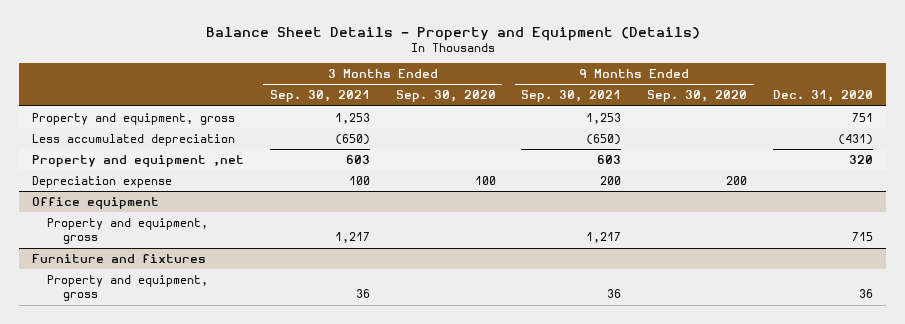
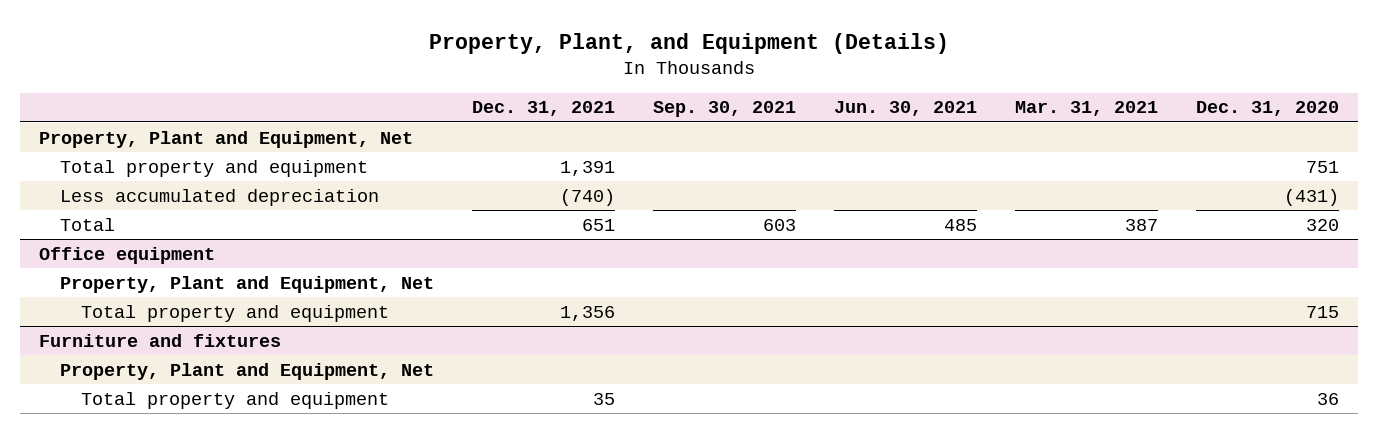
- Balance Sheet Details - Property and Equipment (Details)
+ Property, Plant, and Equipment (Details)
- | 3 Months Ended Sep. 30, 2021 | 3 Months Ended Sep. 30, 2020 | 9 Months Ended Sep. 30, 2021 | 9 Months Ended Sep. 30, 2020 | Dec. 31, 2020
+ | Dec. 31, 2021 | Sep. 30, 2021 | Jun. 30, 2021 | Mar. 31, 2021 | Dec. 31, 2020
- Property and equipment, gross | 1,253 | | 1,253 | | 751
+ Property, Plant and Equipment, Net
+ Total property and equipment | 1,391 | | | | 751
- Property and equipment ,net | 603 | | 603 | | 320
- Depreciation expense | 100 | 100 | 200 | 200 |
+ Total | 651 | 603 | 485 | 387 | 320
@ Office equipment
- Property and equipment, gross | 1,217 | | 1,217 | | 715
+ Property, Plant and Equipment, Net
+ Total property and equipment | 1,356 | | | | 715
@ Furniture and fixtures
- Property and equipment, gross | 36 | | 36 | | 36
+ Property, Plant and Equipment, Net
+ Total property and equipment | 35 | | | | 36

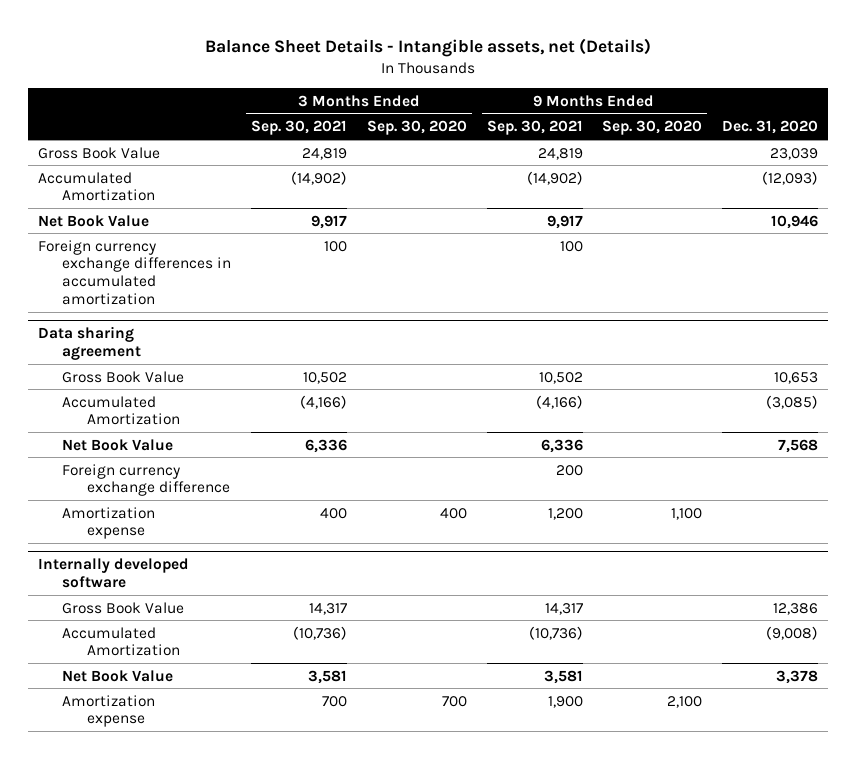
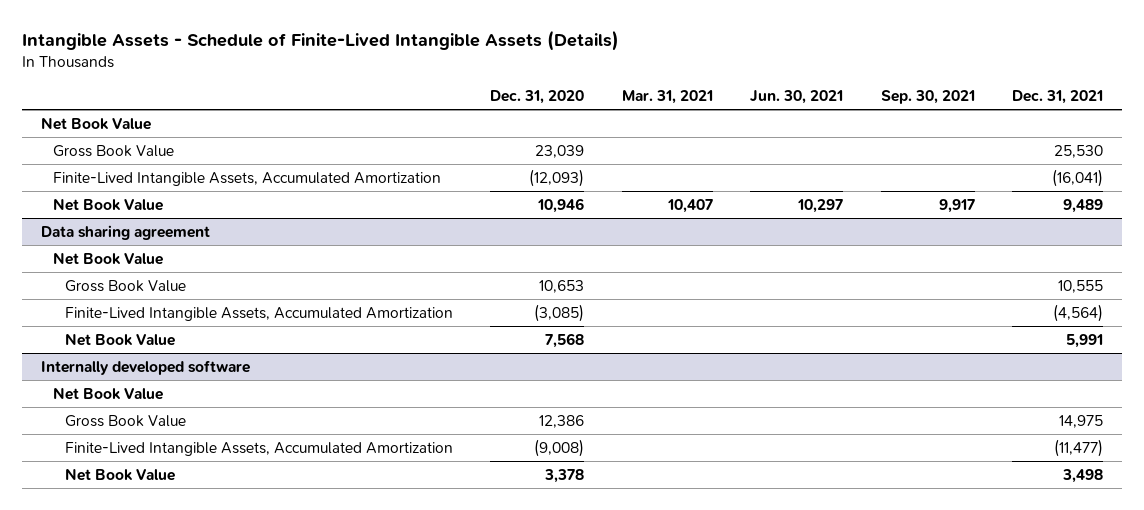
- Balance Sheet Details - Intangible assets, net (Details)
+ Intangible Assets - Schedule of Finite-Lived Intangible Assets (Details)
- | 3 Months Ended Sep. 30, 2021 | 3 Months Ended Sep. 30, 2020 | 9 Months Ended Sep. 30, 2021 | 9 Months Ended Sep. 30, 2020 | Dec. 31, 2020
+ | Dec. 31, 2020 | Mar. 31, 2021 | Jun. 30, 2021 | Sep. 30, 2021 | Dec. 31, 2021
+ Net Book Value
- Accumulated Amortization | (14,902) | | (14,902) | | (12,093)
+ Finite-Lived Intangible Assets, Accumulated Amortization | (12,093) | | | | (16,041)
- Foreign currency exchange differences in accumulated amortization | 100 | | 100 | |
@ Data sharing agreement
+ Net Book Value
- Accumulated Amortization | (4,166) | | (4,166) | | (3,085)
+ Finite-Lived Intangible Assets, Accumulated Amortization | (3,085) | | | | (4,564)
- Foreign currency exchange difference | | | 200 | |
- Amortization expense | 400 | 400 | 1,200 | 1,100 |
@ Internally developed software
+ Net Book Value
- Accumulated Amortization | (10,736) | | (10,736) | | (9,008)
+ Finite-Lived Intangible Assets, Accumulated Amortization | (9,008) | | | | (11,477)
- Amortization expense | 700 | 700 | 1,900 | 2,100 |

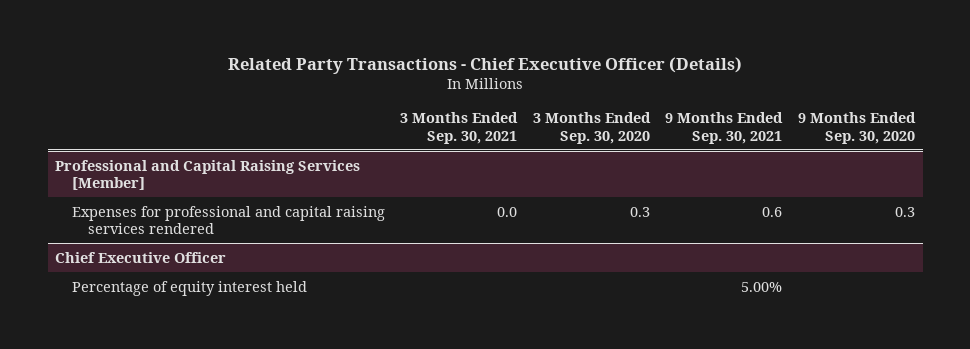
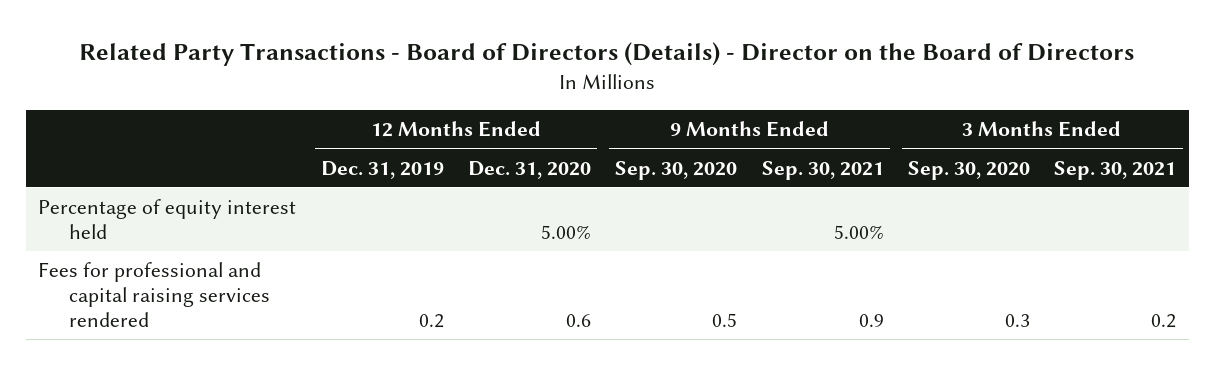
- Related Party Transactions - Chief Executive Officer (Details)
+ Related Party Transactions - Board of Directors (Details) - Director on the Board of Directors
- | 3 Months Ended Sep. 30, 2021 | 3 Months Ended Sep. 30, 2020 | 9 Months Ended Sep. 30, 2021 | 9 Months Ended Sep. 30, 2020
+ | 12 Months Ended Dec. 31, 2019 | 12 Months Ended Dec. 31, 2020 | 9 Months Ended Sep. 30, 2020 | 9 Months Ended Sep. 30, 2021 | 3 Months Ended Sep. 30, 2020 | 3 Months Ended Sep. 30, 2021
- Professional and Capital Raising Services [Member]
- Expenses for professional and capital raising services rendered | 0.0 | 0.3 | 0.6 | 0.3
- Chief Executive Officer
+ Fees for professional and capital raising services rendered | 0.2 | 0.6 | 0.5 | 0.9 | 0.3 | 0.2

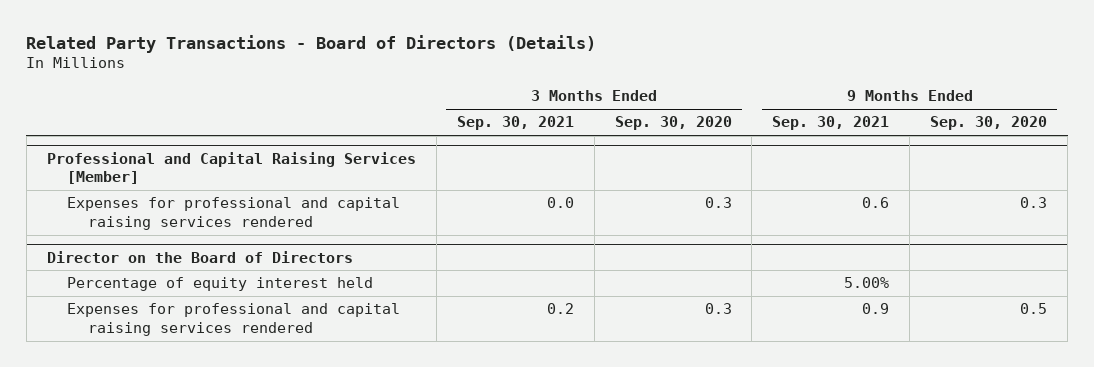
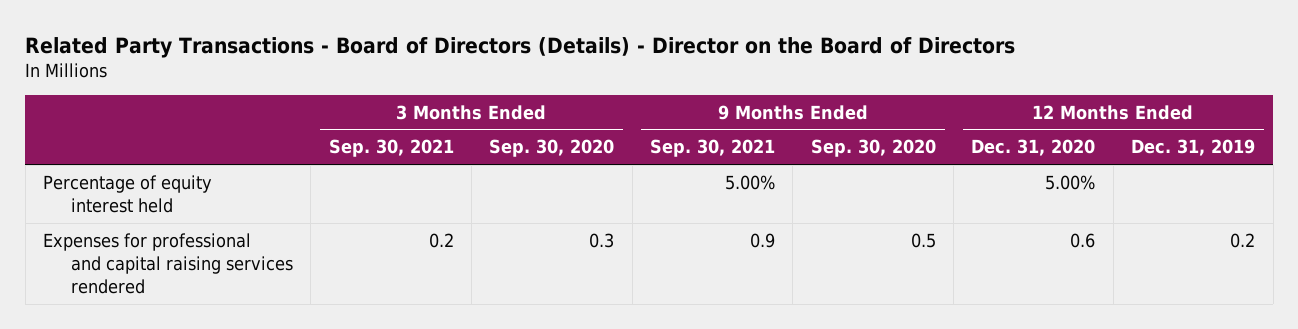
- Related Party Transactions - Board of Directors (Details)
+ Related Party Transactions - Board of Directors (Details) - Director on the Board of Directors
- | 3 Months Ended Sep. 30, 2021 | 3 Months Ended Sep. 30, 2020 | 9 Months Ended Sep. 30, 2021 | 9 Months Ended Sep. 30, 2020
+ | 3 Months Ended Sep. 30, 2021 | 3 Months Ended Sep. 30, 2020 | 9 Months Ended Sep. 30, 2021 | 9 Months Ended Sep. 30, 2020 | 12 Months Ended Dec. 31, 2020 | 12 Months Ended Dec. 31, 2019
- Professional and Capital Raising Services [Member]
- Expenses for professional and capital raising services rendered | 0.0 | 0.3 | 0.6 | 0.3
- Director on the Board of Directors

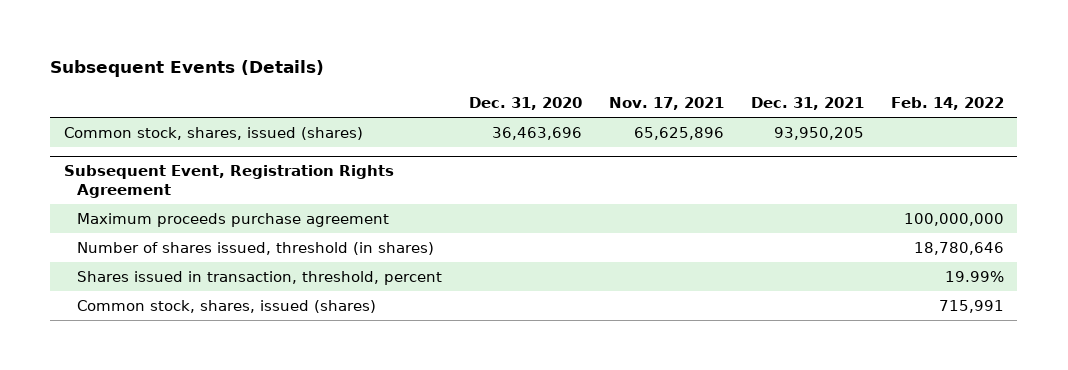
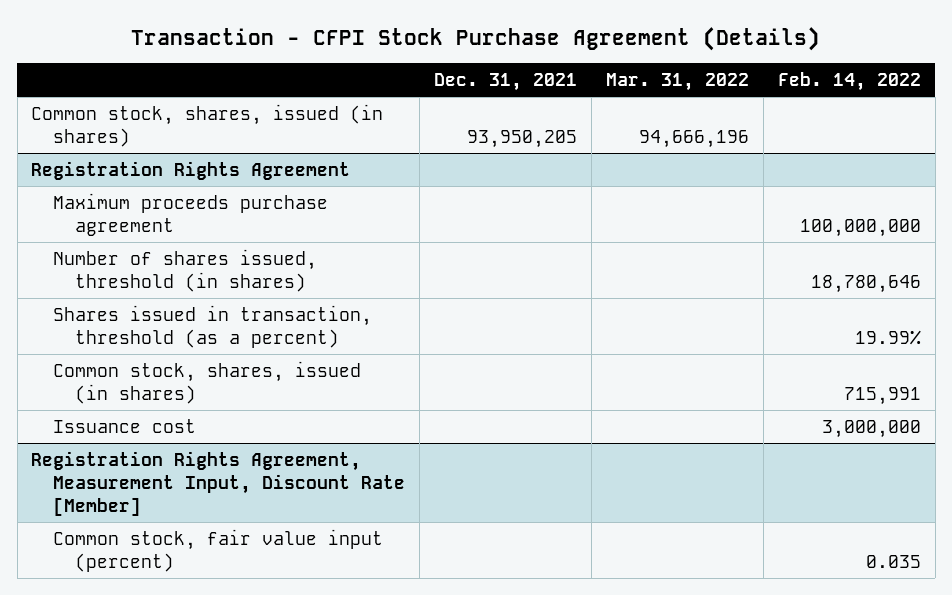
- Subsequent Events (Details)
+ Transaction - CFPI Stock Purchase Agreement (Details)
- | Dec. 31, 2020 | Nov. 17, 2021 | Dec. 31, 2021 | Feb. 14, 2022
+ | Dec. 31, 2021 | Mar. 31, 2022 | Feb. 14, 2022
- Common stock, shares, issued (shares) | 36,463,696 | 65,625,896 | 93,950,205 |
- Subsequent Event, Registration Rights Agreement
+ Common stock, shares, issued (in shares) | 93,950,205 | 94,666,196 |
+ Registration Rights Agreement
- Shares issued in transaction, threshold, percent | | | | 19.99%
- Common stock, shares, issued (shares) | | | | 715,991
+ Shares issued in transaction, threshold (as a percent) | | | 19.99%
+ Common stock, shares, issued (in shares) | | | 715,991
+ Issuance cost | | | 3,000,000
+ Registration Rights Agreement, Measurement Input, Discount Rate [Member]
+ Common stock, fair value input (percent) | | | 0.035

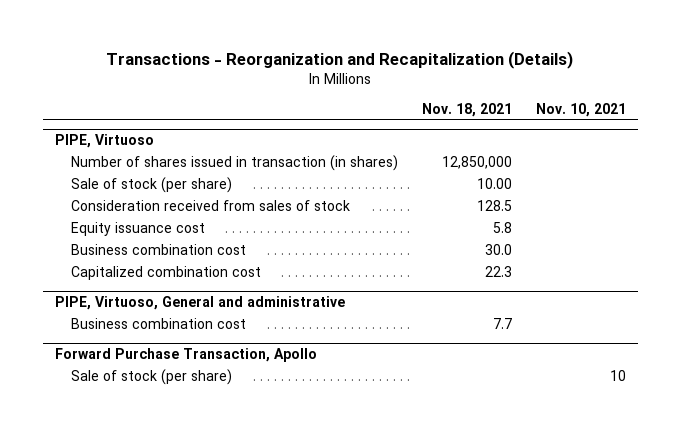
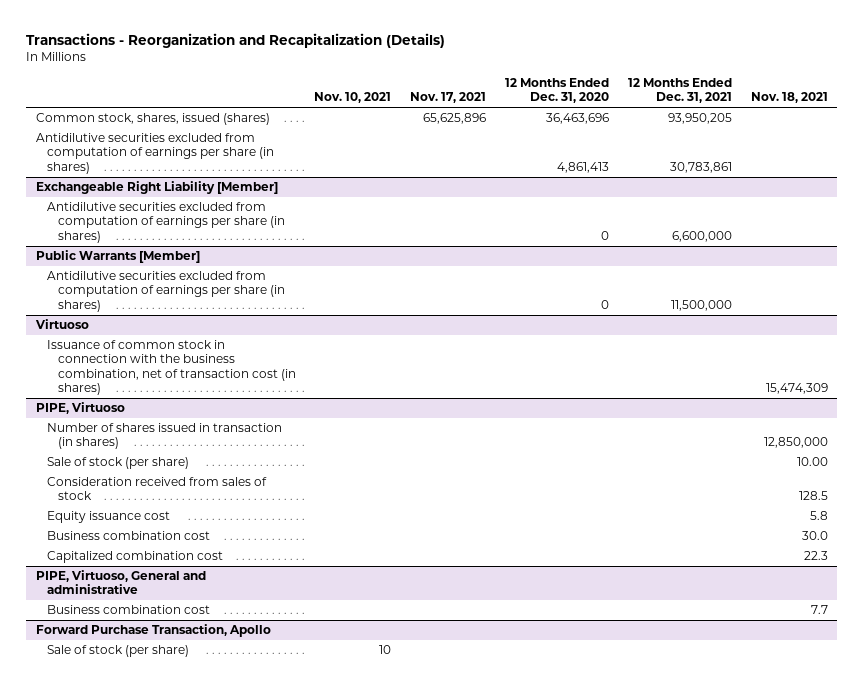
- | Nov. 18, 2021 | Nov. 10, 2021
+ | Nov. 10, 2021 | Nov. 17, 2021 | 12 Months Ended Dec. 31, 2020 | 12 Months Ended Dec. 31, 2021 | Nov. 18, 2021
+ Common stock, shares, issued (shares) | | 65,625,896 | 36,463,696 | 93,950,205 |
+ Antidilutive securities excluded from computation of earnings per share (in shares) | | | 4,861,413 | 30,783,861 |
+ Exchangeable Right Liability [Member]
+ Antidilutive securities excluded from computation of earnings per share (in shares) | | | 0 | 6,600,000 |
+ Public Warrants [Member]
+ Antidilutive securities excluded from computation of earnings per share (in shares) | | | 0 | 11,500,000 |
+ Virtuoso
+ Issuance of common stock in connection with the business combination, net of transaction cost (in shares) | | | | | 15,474,309

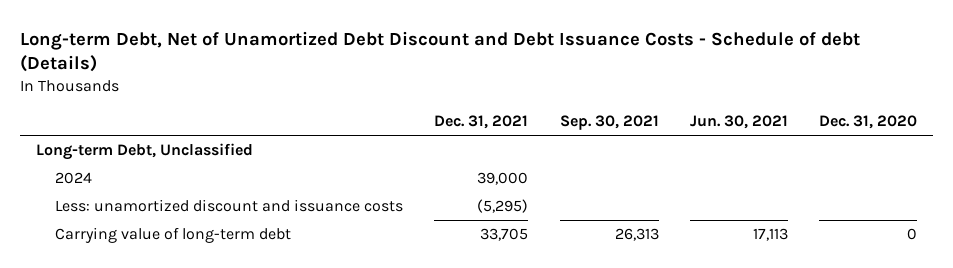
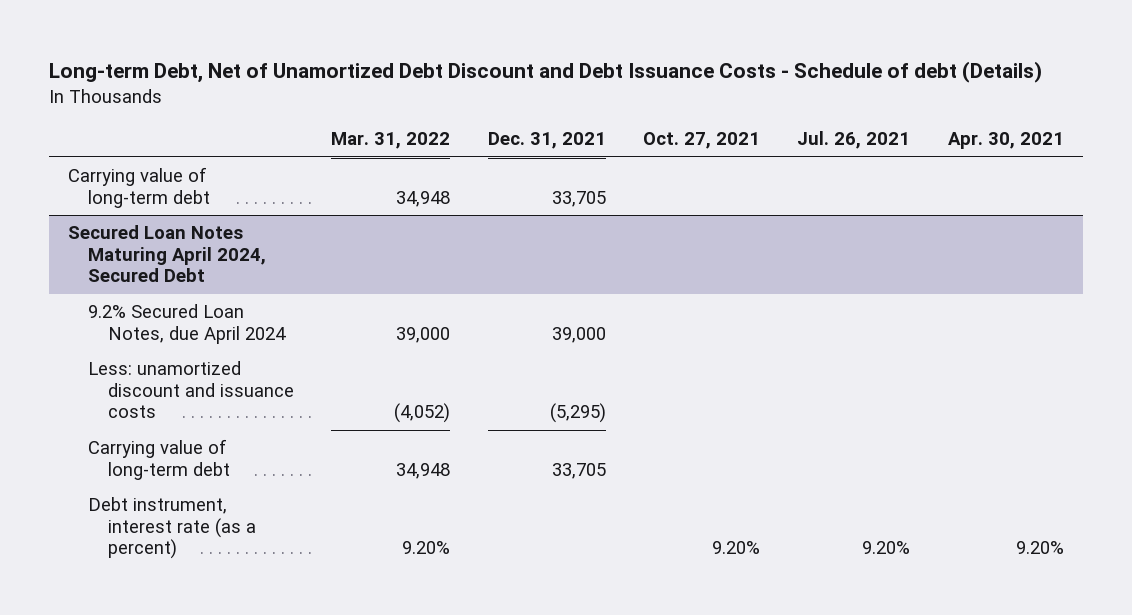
- | Dec. 31, 2021 | Sep. 30, 2021 | Jun. 30, 2021 | Dec. 31, 2020
+ | Mar. 31, 2022 | Dec. 31, 2021 | Oct. 27, 2021 | Jul. 26, 2021 | Apr. 30, 2021
- Long-term Debt, Unclassified
- 2024 | 39,000 | | |
+ Carrying value of long-term debt | 34,948 | 33,705 | | |
+ Secured Loan Notes Maturing April 2024, Secured Debt
+ 9.2% Secured Loan Notes, due April 2024 | 39,000 | 39,000 | | |
+ Debt instrument, interest rate (as a percent) | 9.20% | | 9.20% | 9.20% | 9.20%

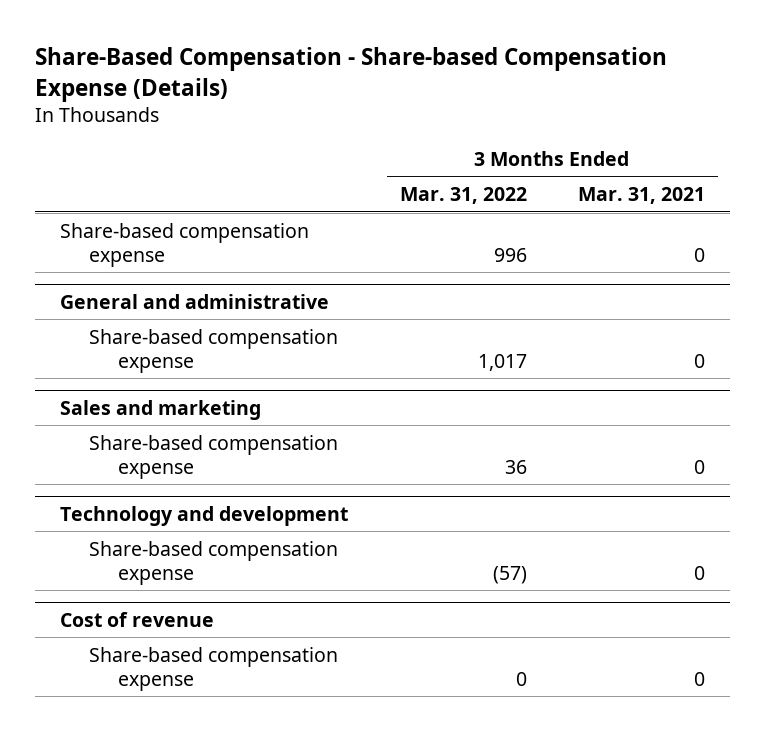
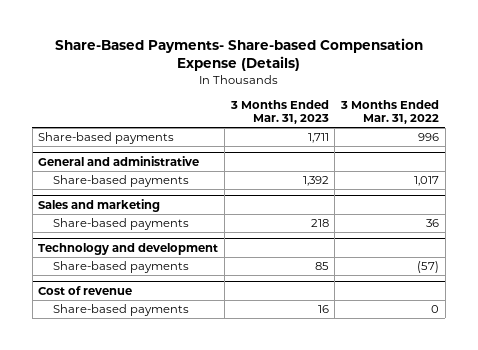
- Share-Based Compensation - Share-based Compensation Expense (Details)
+ Share-Based Payments- Share-based Compensation Expense (Details)
- | 3 Months Ended Mar. 31, 2022 | 3 Months Ended Mar. 31, 2021
+ | 3 Months Ended Mar. 31, 2023 | 3 Months Ended Mar. 31, 2022
- Share-based compensation expense | 996 | 0
+ Share-based payments | 1,711 | 996
@ General and administrative
- Share-based compensation expense | 1,017 | 0
+ Share-based payments | 1,392 | 1,017
@ Sales and marketing
- Share-based compensation expense | 36 | 0
+ Share-based payments | 218 | 36
@ Technology and development
- Share-based compensation expense | (57) | 0
+ Share-based payments | 85 | (57)
@ Cost of revenue
- Share-based compensation expense | 0 | 0
+ Share-based payments | 16 | 0

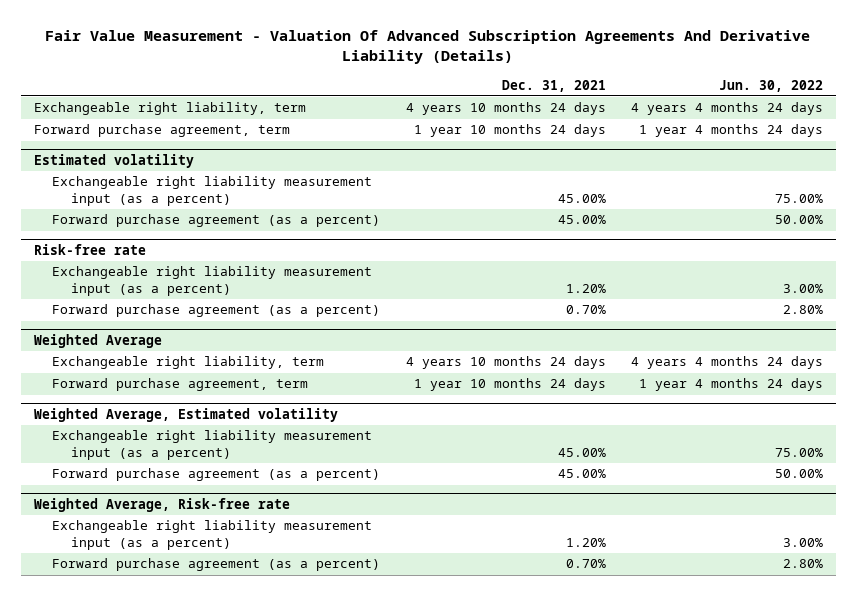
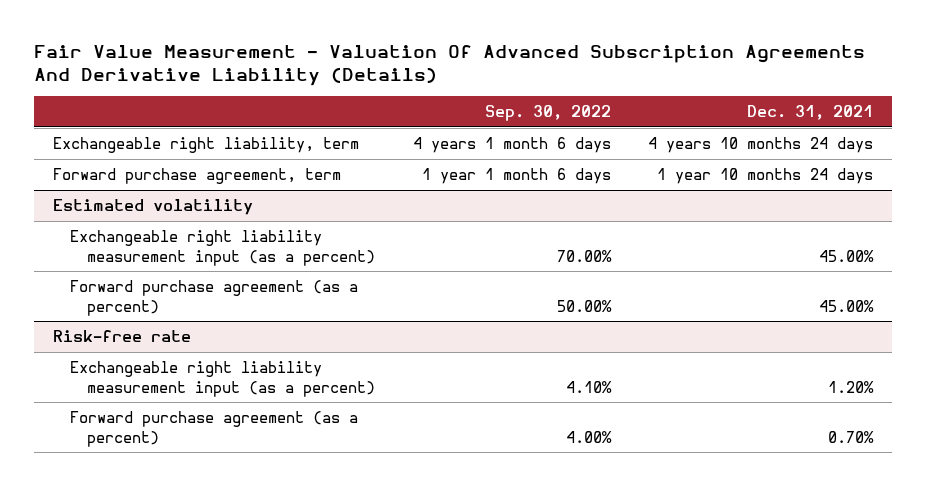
- | Dec. 31, 2021 | Jun. 30, 2022
+ | Sep. 30, 2022 | Dec. 31, 2021
- Weighted Average
- Exchangeable right liability, term | 4 years 10 months 24 days | 4 years 4 months 24 days
- Forward purchase agreement, term | 1 year 10 months 24 days | 1 year 4 months 24 days
- Weighted Average, Estimated volatility
- Exchangeable right liability measurement input (as a percent) | 45.00% | 75.00%
- Forward purchase agreement (as a percent) | 45.00% | 50.00%
- Weighted Average, Risk-free rate
- Exchangeable right liability measurement input (as a percent) | 1.20% | 3.00%
- Forward purchase agreement (as a percent) | 0.70% | 2.80%

